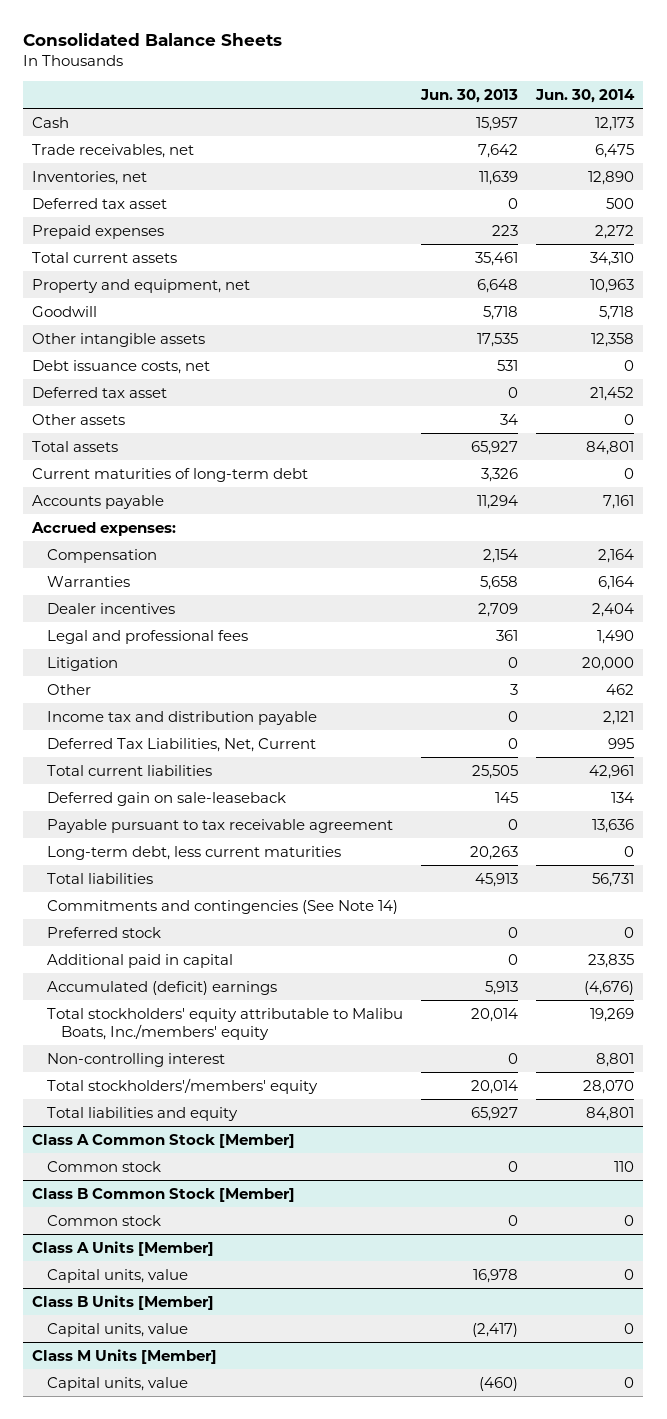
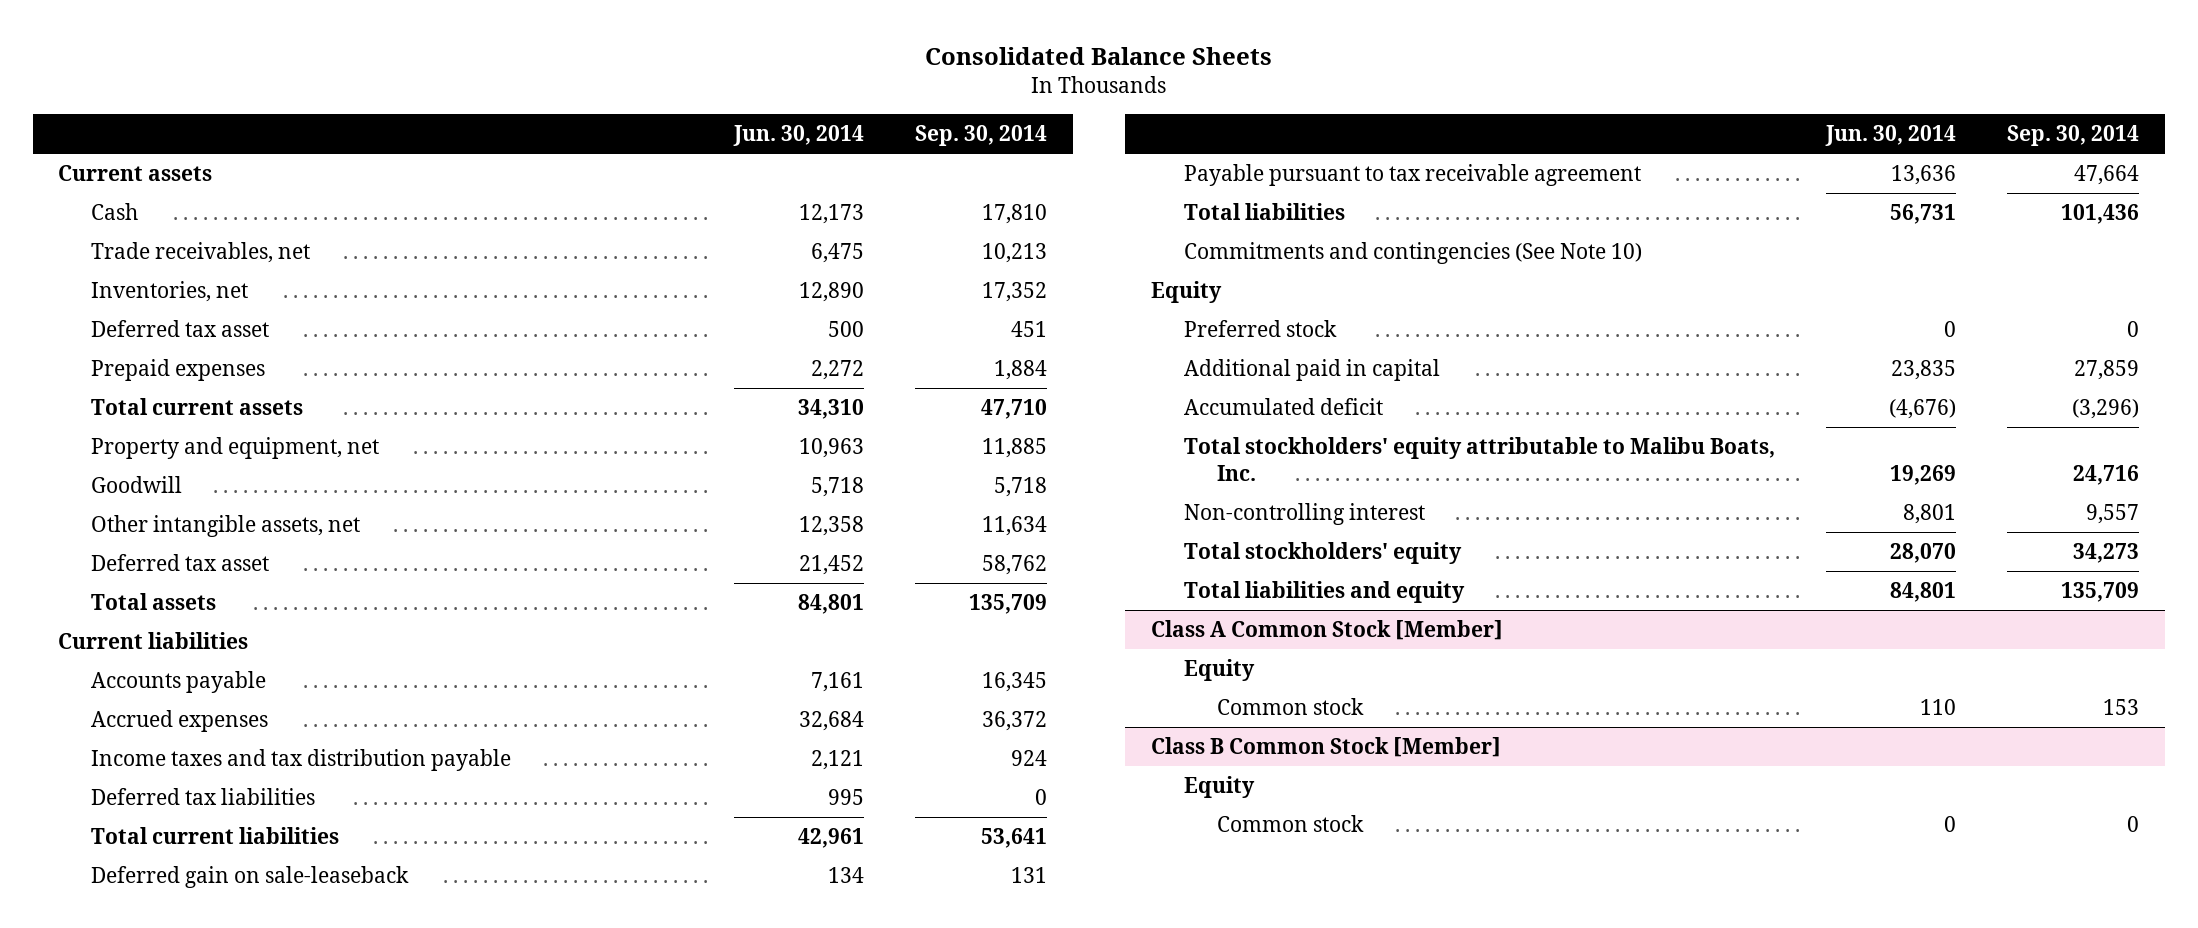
- | Jun. 30, 2013 | Jun. 30, 2014
+ | Jun. 30, 2014 | Sep. 30, 2014
+ Current assets
- Other intangible assets | 17,535 | 12,358
- Debt issuance costs, net | 531 | 0
+ Other intangible assets, net | 12,358 | 11,634
- Other assets | 34 | 0
- Current maturities of long-term debt | 3,326 | 0
+ Current liabilities
- Accrued expenses:
- Compensation | 2,154 | 2,164
- Warranties | 5,658 | 6,164
- Dealer incentives | 2,709 | 2,404
- Legal and professional fees | 361 | 1,490
- Litigation | 0 | 20,000
- Other | 3 | 462
- Income tax and distribution payable | 0 | 2,121
- Deferred Tax Liabilities, Net, Current | 0 | 995
+ Accrued expenses | 32,684 | 36,372
+ Income taxes and tax distribution payable | 2,121 | 924
+ Deferred tax liabilities | 995 | 0
- Long-term debt, less current maturities | 20,263 | 0
- Commitments and contingencies (See Note 14)
+ Commitments and contingencies (See Note 10)
+ Equity
- Accumulated (deficit) earnings | 5,913 | (4,676)
- Total stockholders' equity attributable to Malibu Boats, Inc./members' equity | 20,014 | 19,269
+ Accumulated deficit | (4,676) | (3,296)
+ Total stockholders' equity attributable to Malibu Boats, Inc. | 19,269 | 24,716
- Total stockholders'/members' equity | 20,014 | 28,070
+ Total stockholders' equity | 28,070 | 34,273
@ Class A Common Stock [Member]
+ Equity
@ Class B Common Stock [Member]
+ Equity
- Class A Units [Member]
- Capital units, value | 16,978 | 0
- Class B Units [Member]
- Capital units, value | (2,417) | 0
- Class M Units [Member]
- Capital units, value | (460) | 0

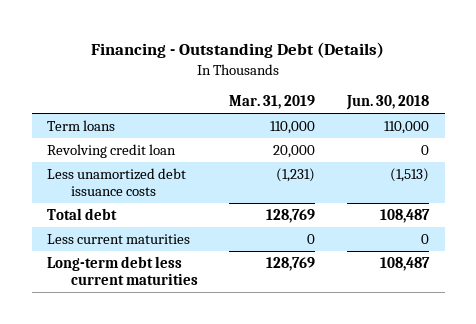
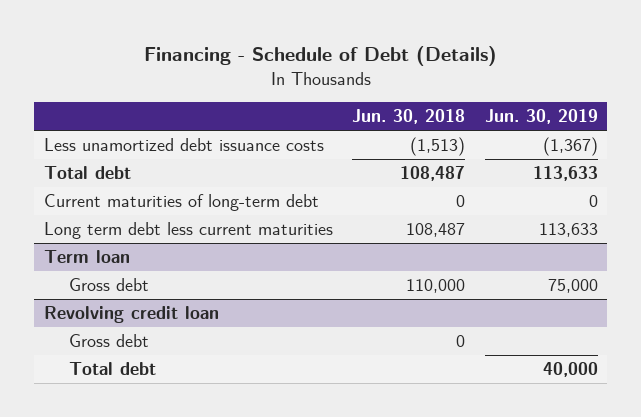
- Financing - Outstanding Debt (Details)
+ Financing - Schedule of Debt (Details)
- | Mar. 31, 2019 | Jun. 30, 2018
+ | Jun. 30, 2018 | Jun. 30, 2019
- Term loans | 110,000 | 110,000
- Revolving credit loan | 20,000 | 0
- Less current maturities | 0 | 0
- Long-term debt less current maturities | 128,769 | 108,487
+ Current maturities of long-term debt | 0 | 0
+ Long term debt less current maturities | 108,487 | 113,633
+ Term loan
+ Gross debt | 110,000 | 75,000
+ Revolving credit loan
+ Gross debt | 0 |
+ Total debt | | 40,000

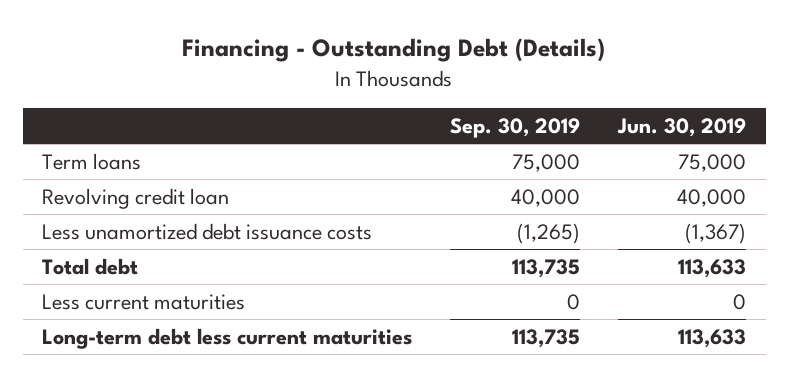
- Financing - Schedule of Debt (Details)
+ Financing - Outstanding Debt (Details)
- | Jun. 30, 2018 | Jun. 30, 2019
+ | Sep. 30, 2019 | Jun. 30, 2019
+ Term loans | 75,000 | 75,000
+ Revolving credit loan | 40,000 | 40,000
- Current maturities of long-term debt | 0 | 0
- Long term debt less current maturities | 108,487 | 113,633
- Term loan
- Gross debt | 110,000 | 75,000
- Revolving credit loan
- Gross debt | 0 |
- Total debt | | 40,000
+ Less current maturities | 0 | 0
+ Long-term debt less current maturities | 113,735 | 113,633

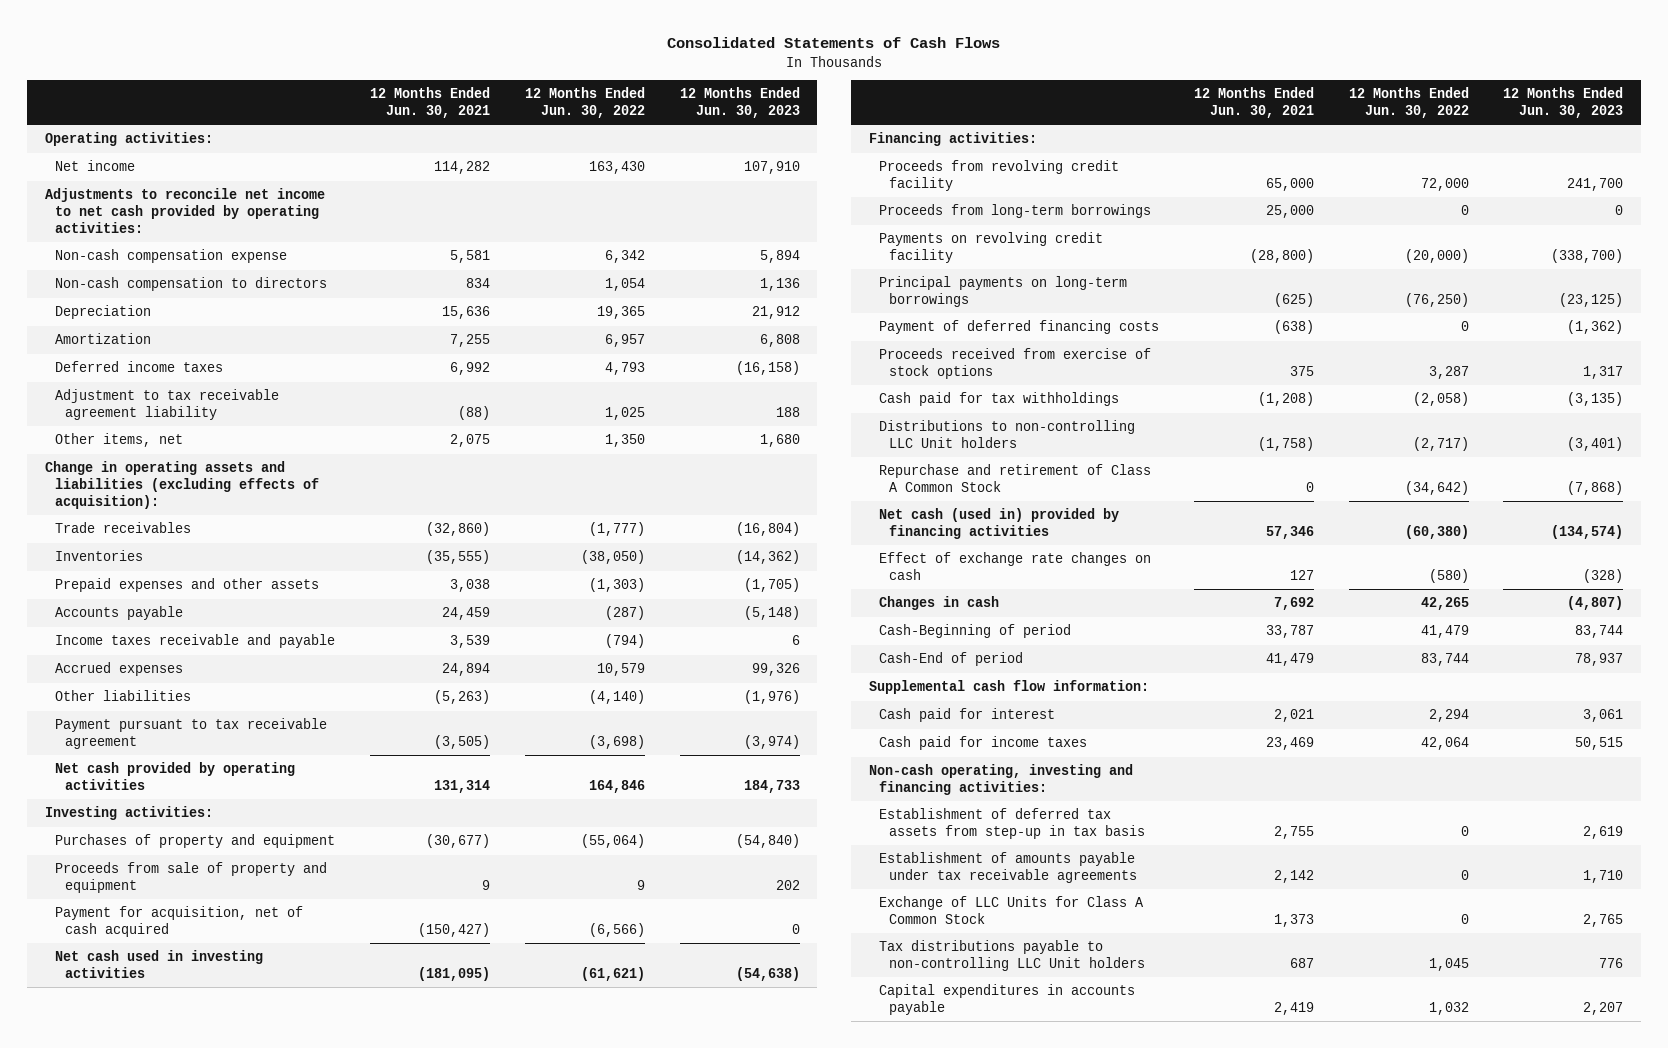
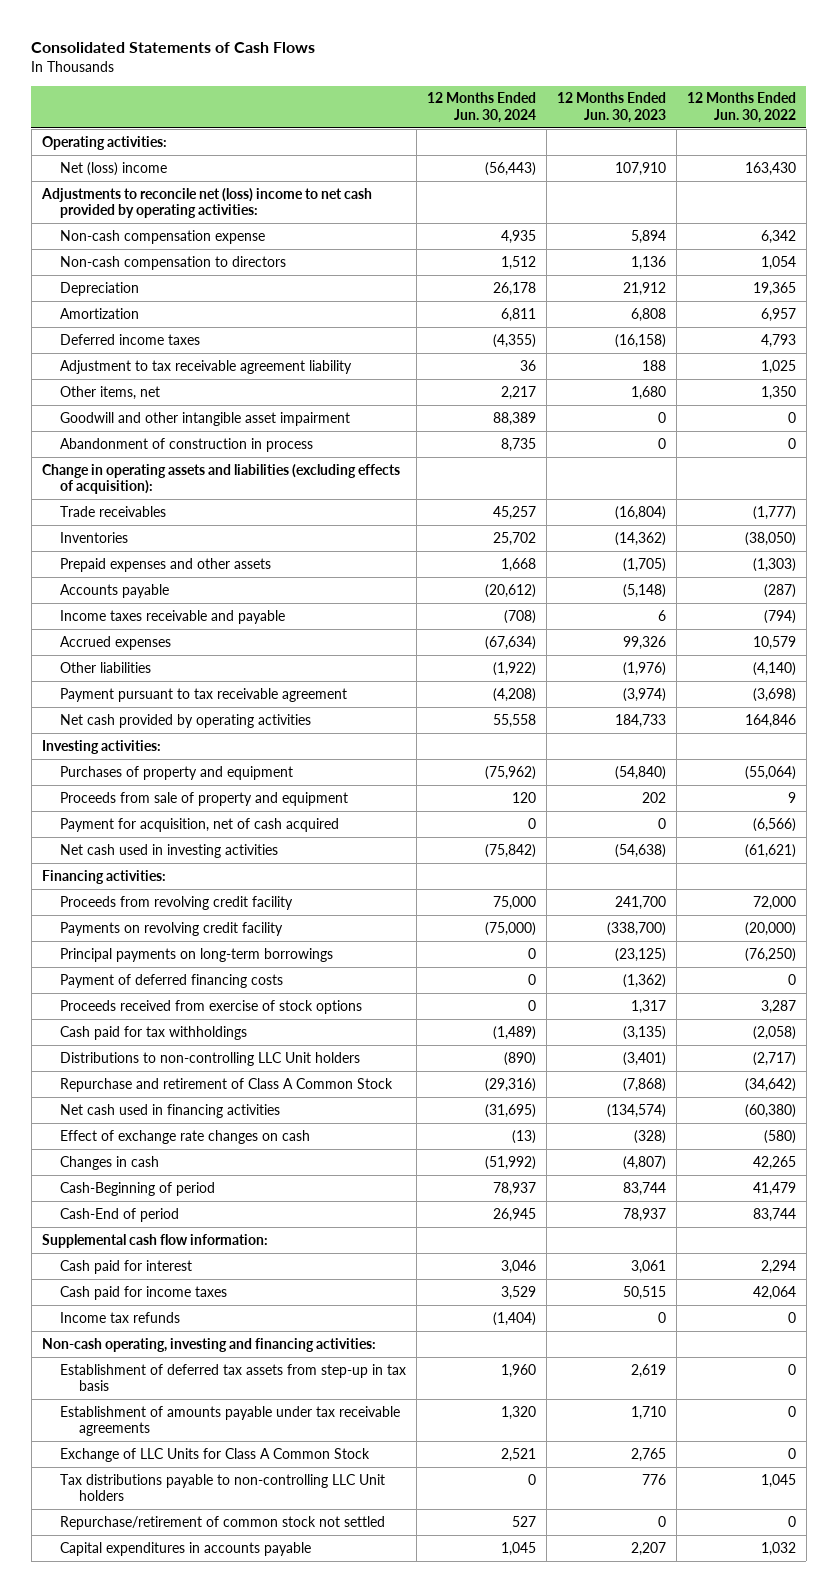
- | 12 Months Ended Jun. 30, 2021 | 12 Months Ended Jun. 30, 2022 | 12 Months Ended Jun. 30, 2023
+ | 12 Months Ended Jun. 30, 2024 | 12 Months Ended Jun. 30, 2023 | 12 Months Ended Jun. 30, 2022
- Net income | 114,282 | 163,430 | 107,910
- Adjustments to reconcile net income to net cash provided by operating activities:
+ Net (loss) income | (56,443) | 107,910 | 163,430
+ Adjustments to reconcile net (loss) income to net cash provided by operating activities:
+ Goodwill and other intangible asset impairment | 88,389 | 0 | 0
+ Abandonment of construction in process | 8,735 | 0 | 0
- Proceeds from long-term borrowings | 25,000 | 0 | 0
- Net cash (used in) provided by financing activities | 57,346 | (60,380) | (134,574)
+ Net cash used in financing activities | (31,695) | (134,574) | (60,380)
+ Income tax refunds | (1,404) | 0 | 0
+ Repurchase/retirement of common stock not settled | 527 | 0 | 0

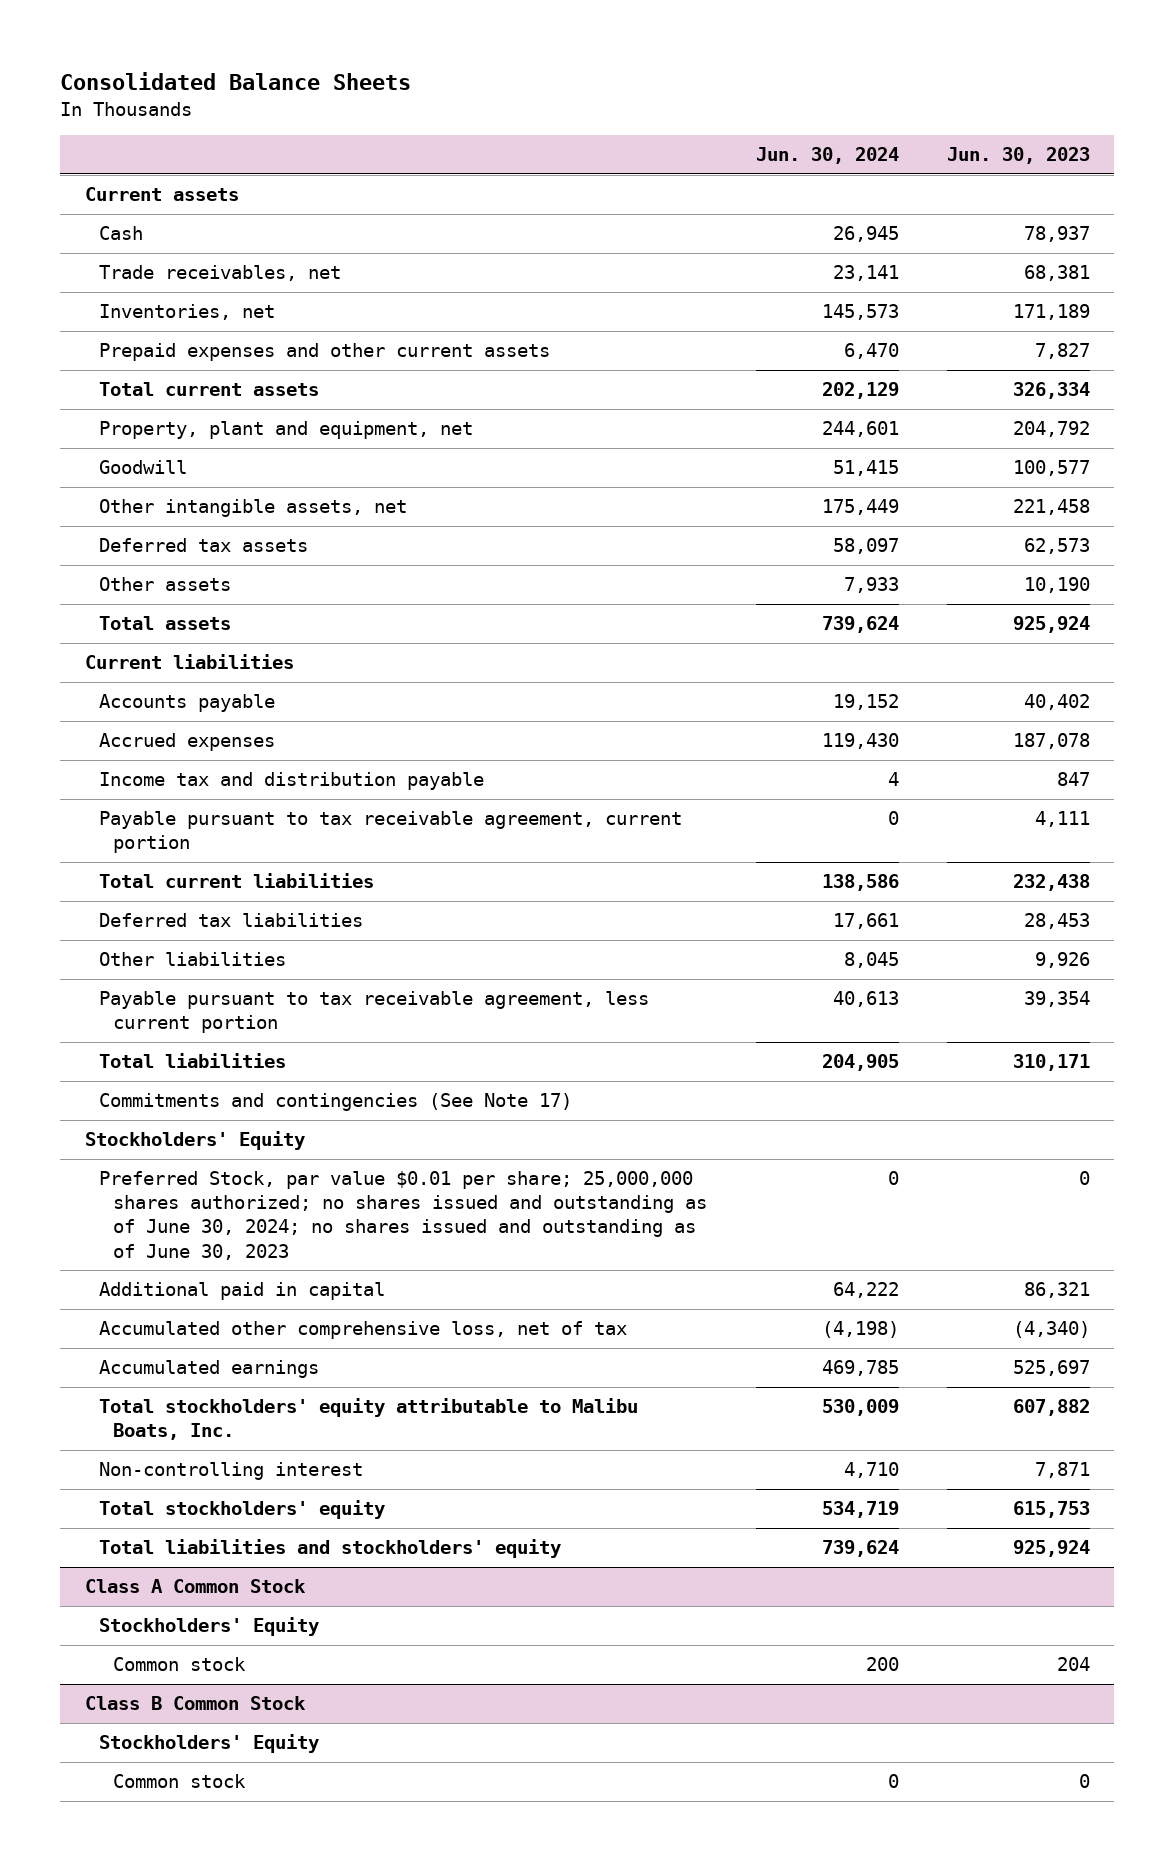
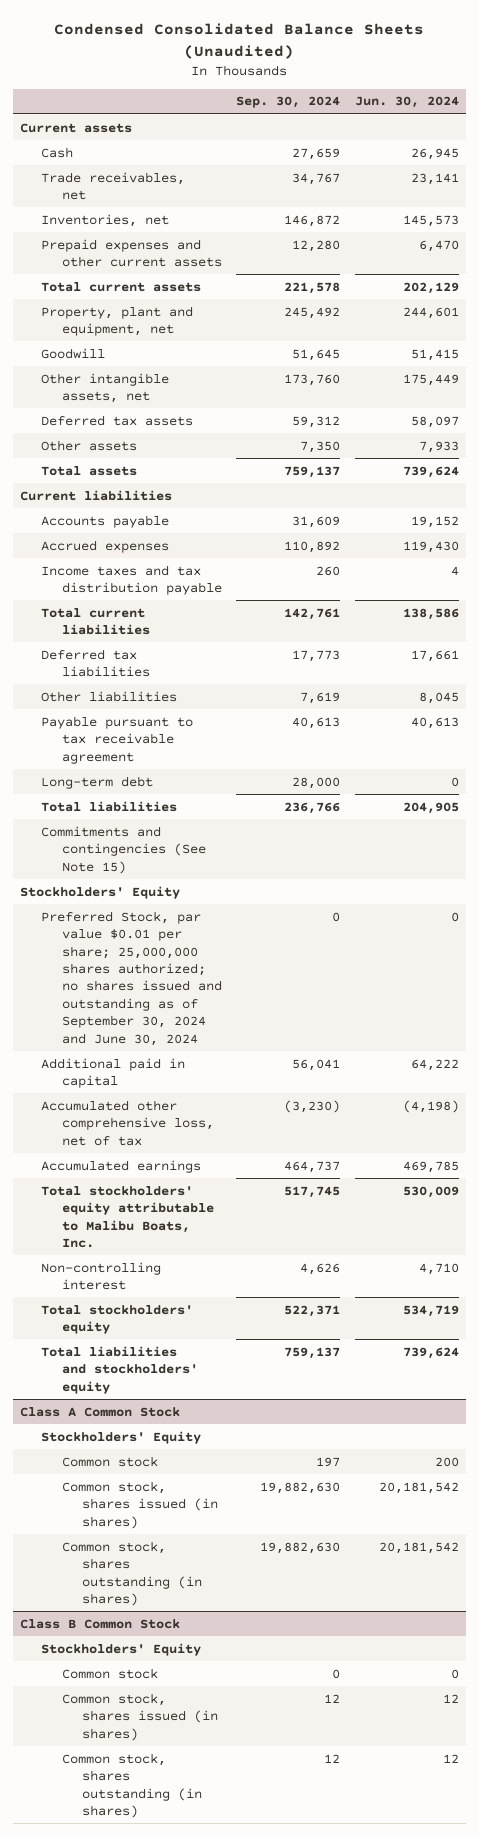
- Consolidated Balance Sheets
+ Condensed Consolidated Balance Sheets (Unaudited)
- | Jun. 30, 2024 | Jun. 30, 2023
+ | Sep. 30, 2024 | Jun. 30, 2024
- Income tax and distribution payable | 4 | 847
- Payable pursuant to tax receivable agreement, current portion | 0 | 4,111
+ Income taxes and tax distribution payable | 260 | 4
- Payable pursuant to tax receivable agreement, less current portion | 40,613 | 39,354
+ Payable pursuant to tax receivable agreement | 40,613 | 40,613
+ Long-term debt | 28,000 | 0
- Commitments and contingencies (See Note 17)
+ Commitments and contingencies (See Note 15)
- Preferred Stock, par value $0.01 per share; 25,000,000 shares authorized; no shares issued and outstanding as of June 30, 2024; no shares issued and outstanding as of June 30, 2023 | 0 | 0
+ Preferred Stock, par value $0.01 per share; 25,000,000 shares authorized; no shares issued and outstanding as of September 30, 2024 and June 30, 2024 | 0 | 0
@ Class A Common Stock
+ Common stock, shares issued (in shares) | 19,882,630 | 20,181,542
+ Common stock, shares outstanding (in shares) | 19,882,630 | 20,181,542
@ Class B Common Stock
+ Common stock, shares issued (in shares) | 12 | 12
+ Common stock, shares outstanding (in shares) | 12 | 12

